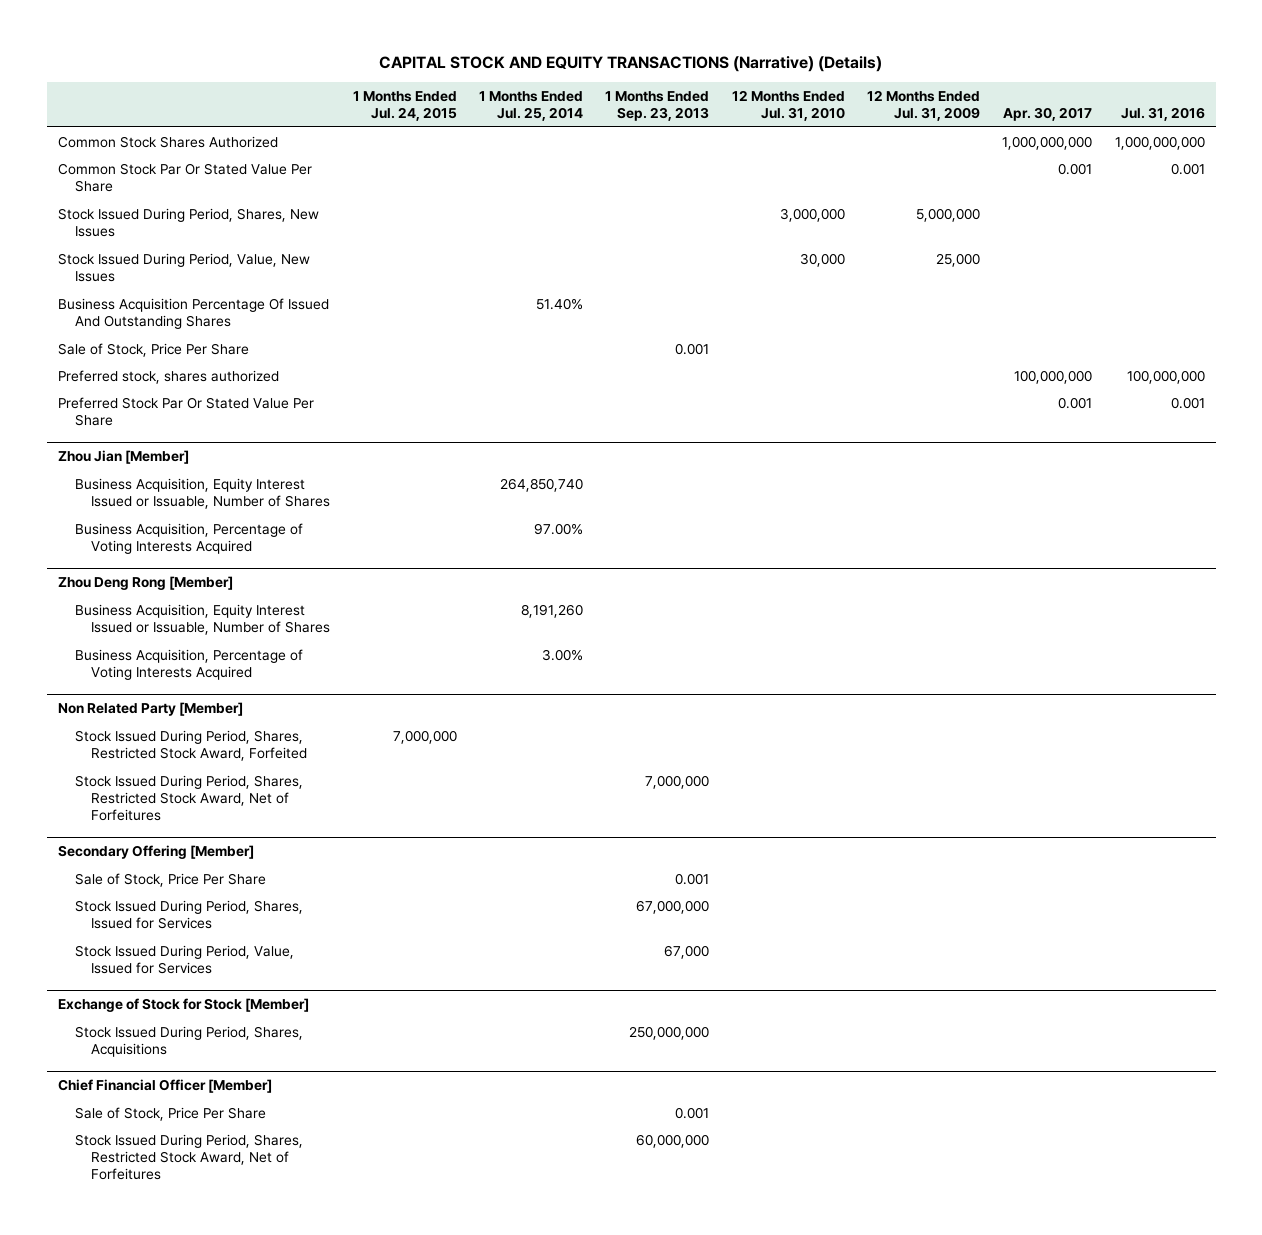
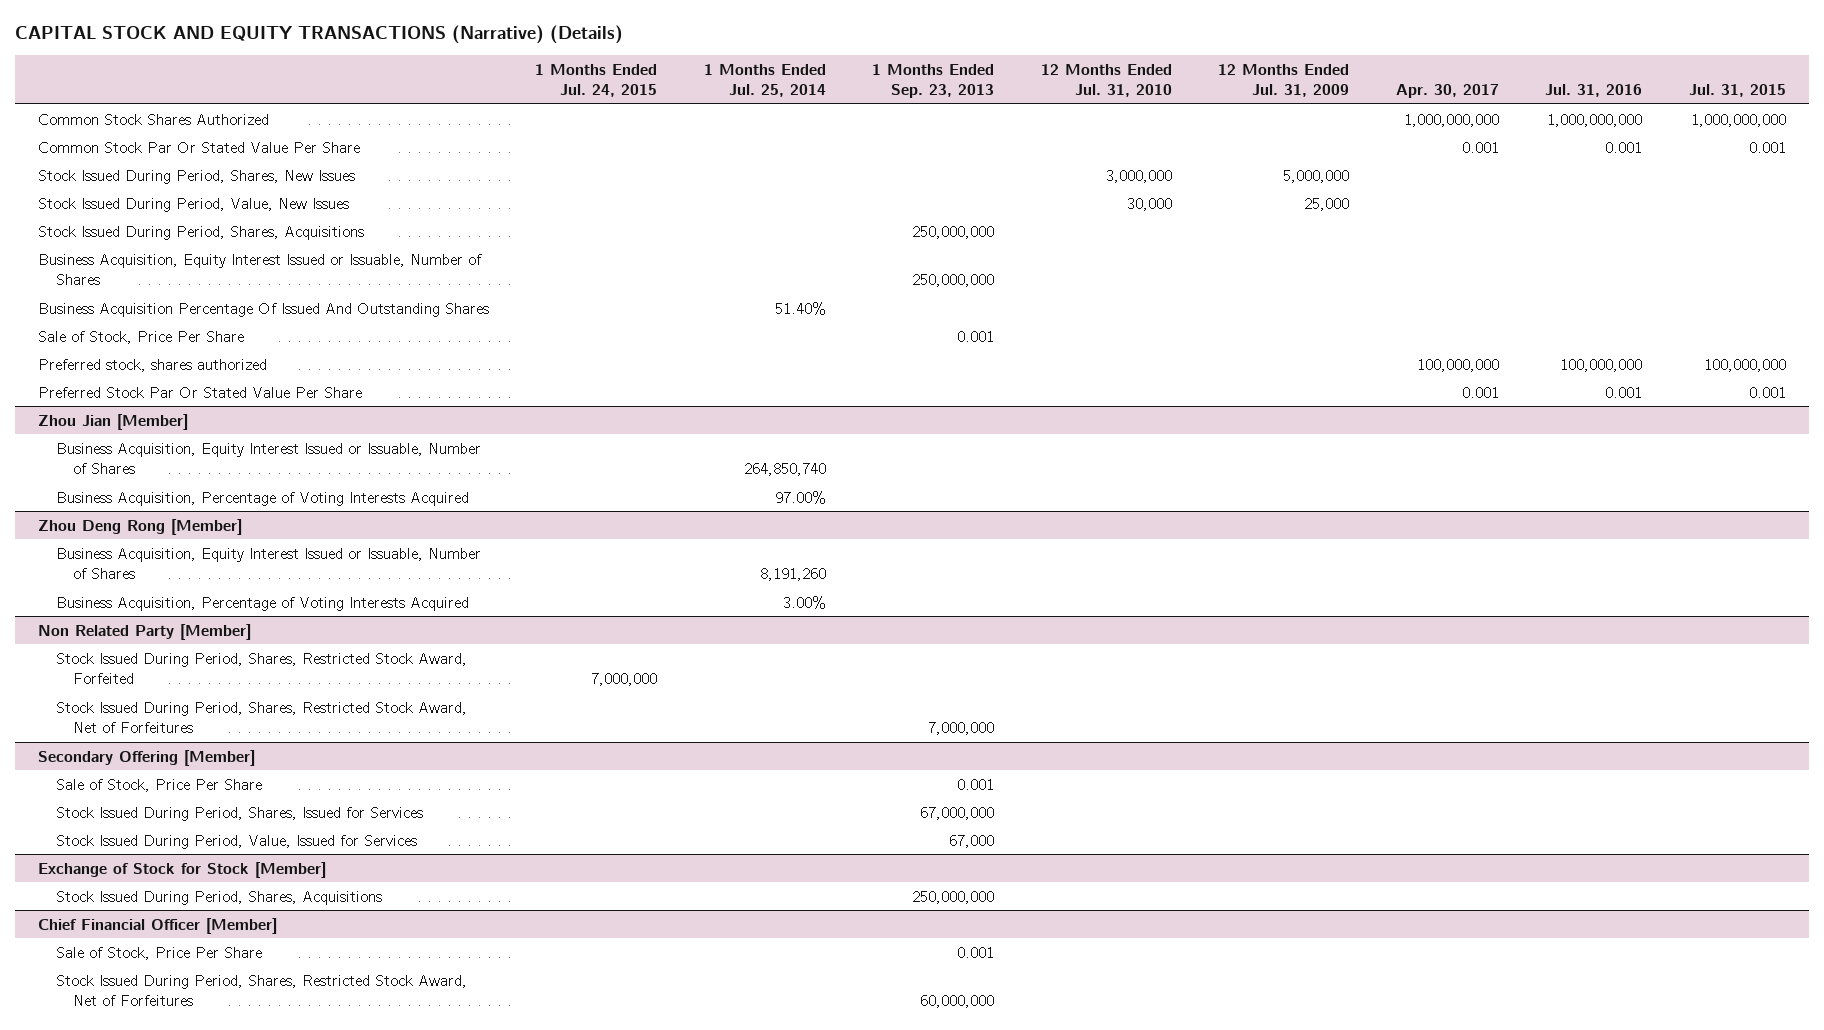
- | 1 Months Ended Jul. 24, 2015 | 1 Months Ended Jul. 25, 2014 | 1 Months Ended Sep. 23, 2013 | 12 Months Ended Jul. 31, 2010 | 12 Months Ended Jul. 31, 2009 | Apr. 30, 2017 | Jul. 31, 2016
+ | 1 Months Ended Jul. 24, 2015 | 1 Months Ended Jul. 25, 2014 | 1 Months Ended Sep. 23, 2013 | 12 Months Ended Jul. 31, 2010 | 12 Months Ended Jul. 31, 2009 | Apr. 30, 2017 | Jul. 31, 2016 | Jul. 31, 2015
+ Stock Issued During Period, Shares, Acquisitions | | | 250,000,000 | | | | |
+ Business Acquisition, Equity Interest Issued or Issuable, Number of Shares | | | 250,000,000 | | | | |

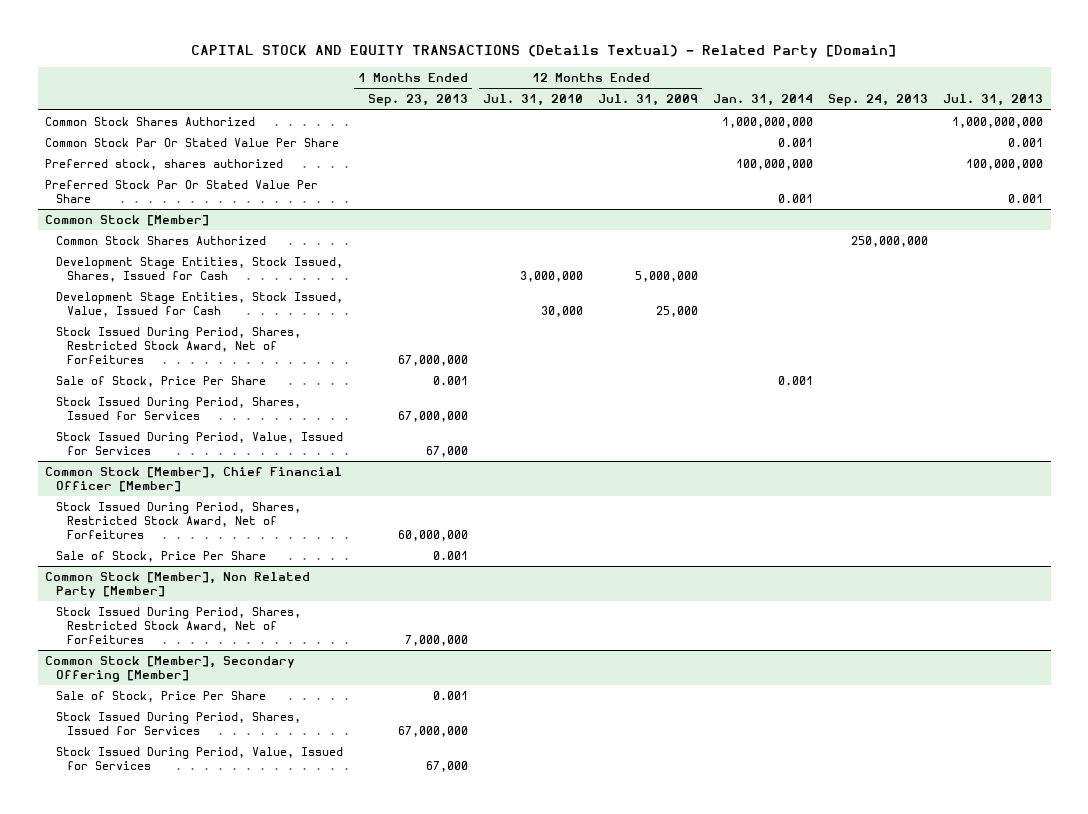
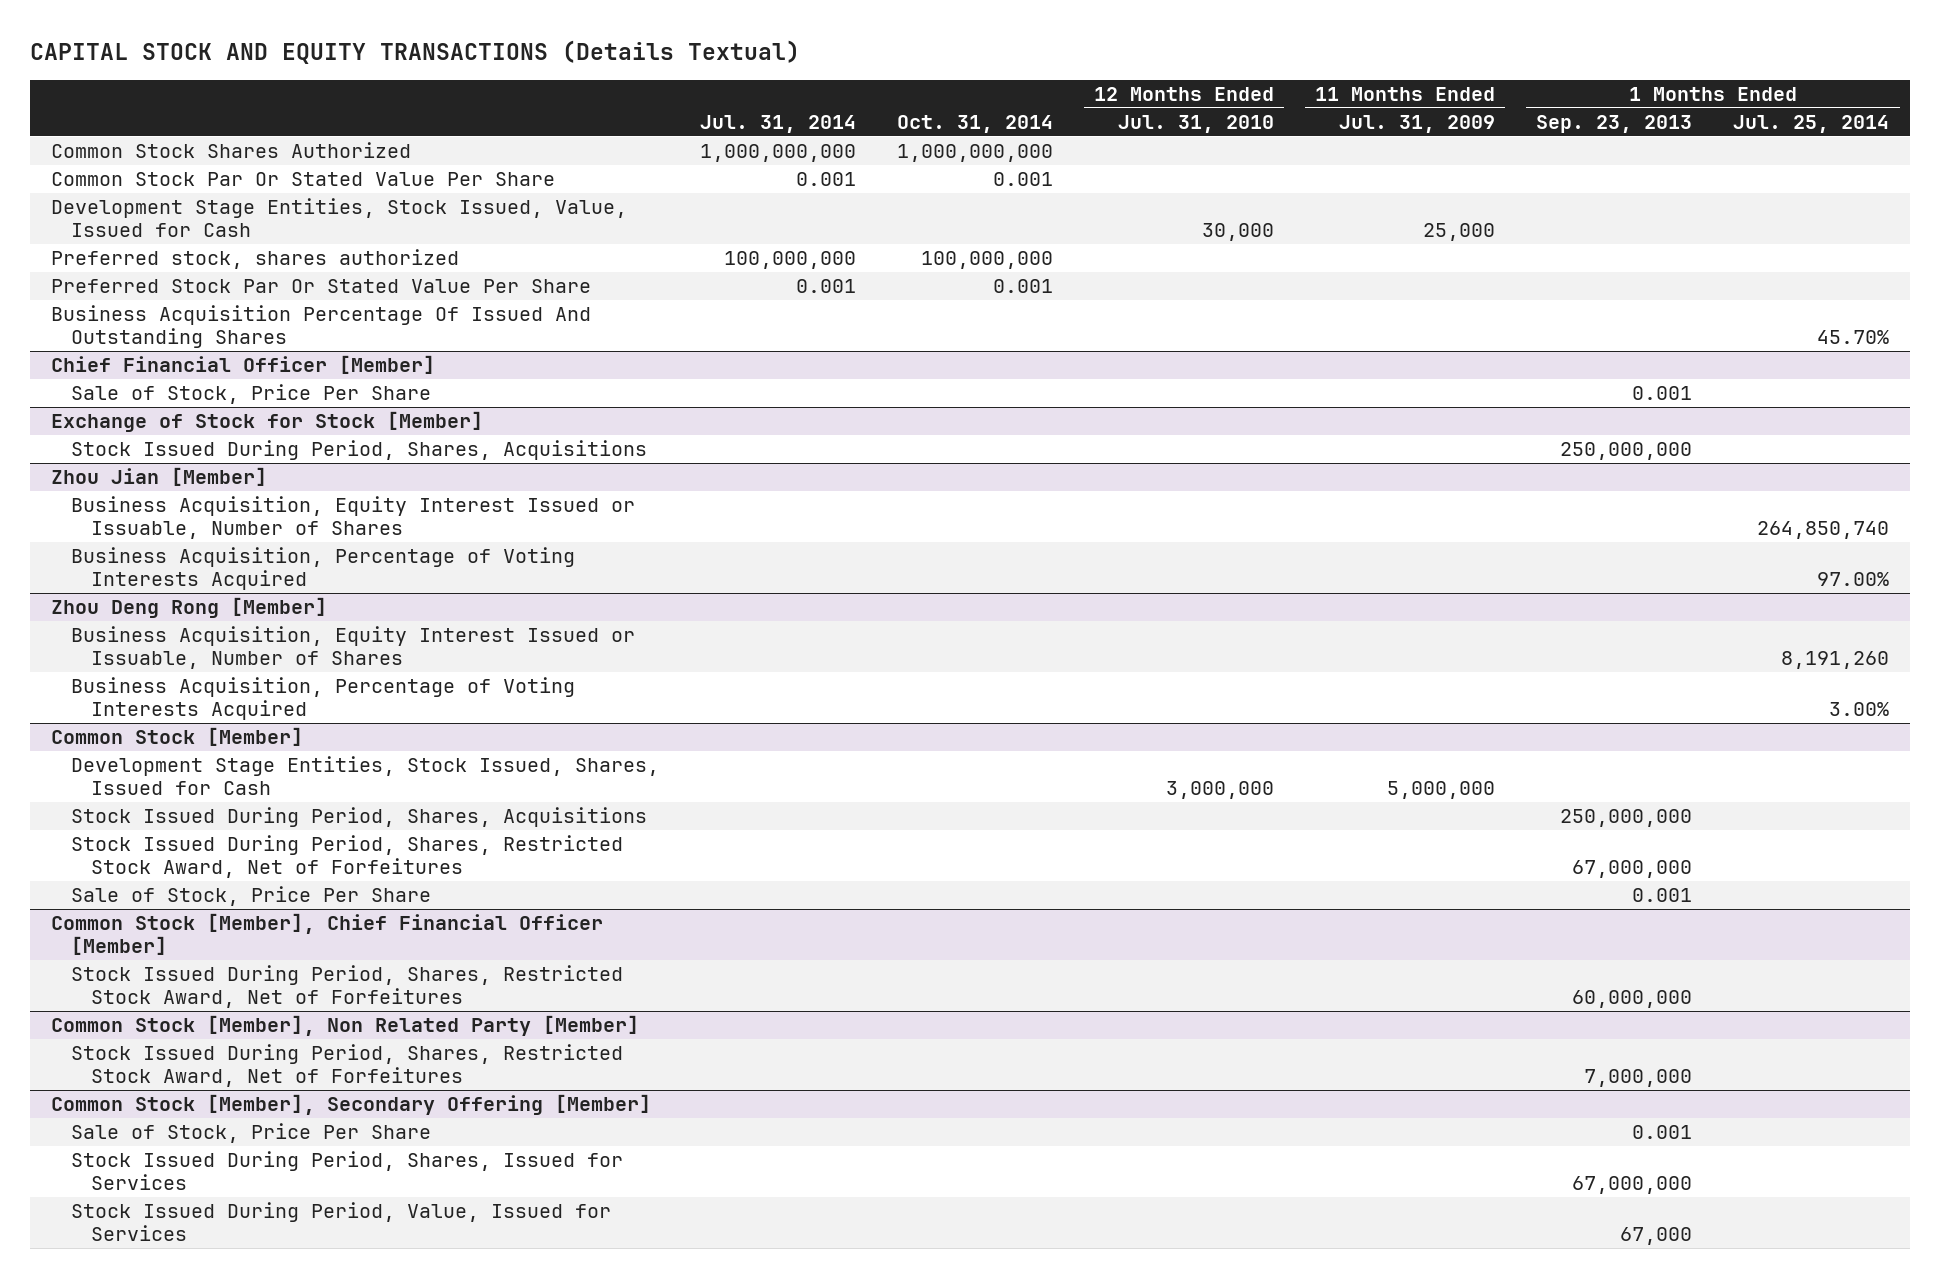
- CAPITAL STOCK AND EQUITY TRANSACTIONS (Details Textual) - Related Party [Domain]
+ CAPITAL STOCK AND EQUITY TRANSACTIONS (Details Textual)
- | 1 Months Ended Sep. 23, 2013 | 12 Months Ended Jul. 31, 2010 | 12 Months Ended Jul. 31, 2009 | Jan. 31, 2014 | Sep. 24, 2013 | Jul. 31, 2013
+ | Jul. 31, 2014 | Oct. 31, 2014 | 12 Months Ended Jul. 31, 2010 | 11 Months Ended Jul. 31, 2009 | 1 Months Ended Sep. 23, 2013 | 1 Months Ended Jul. 25, 2014
+ Development Stage Entities, Stock Issued, Value, Issued for Cash | | | 30,000 | 25,000 | |
+ Business Acquisition Percentage Of Issued And Outstanding Shares | | | | | | 45.70%
+ Chief Financial Officer [Member]
+ Sale of Stock, Price Per Share | | | | | 0.001 |
+ Exchange of Stock for Stock [Member]
+ Stock Issued During Period, Shares, Acquisitions | | | | | 250,000,000 |
+ Zhou Jian [Member]
+ Business Acquisition, Equity Interest Issued or Issuable, Number of Shares | | | | | | 264,850,740
+ Business Acquisition, Percentage of Voting Interests Acquired | | | | | | 97.00%
+ Zhou Deng Rong [Member]
+ Business Acquisition, Equity Interest Issued or Issuable, Number of Shares | | | | | | 8,191,260
+ Business Acquisition, Percentage of Voting Interests Acquired | | | | | | 3.00%
@ Common Stock [Member]
- Common Stock Shares Authorized | | | | | 250,000,000 |
- Development Stage Entities, Stock Issued, Value, Issued for Cash | | 30,000 | 25,000 | | |
+ Stock Issued During Period, Shares, Acquisitions | | | | | 250,000,000 |
- Stock Issued During Period, Shares, Issued for Services | 67,000,000 | | | | |
- Stock Issued During Period, Value, Issued for Services | 67,000 | | | | |
@ Common Stock [Member], Chief Financial Officer [Member]
- Sale of Stock, Price Per Share | 0.001 | | | | |

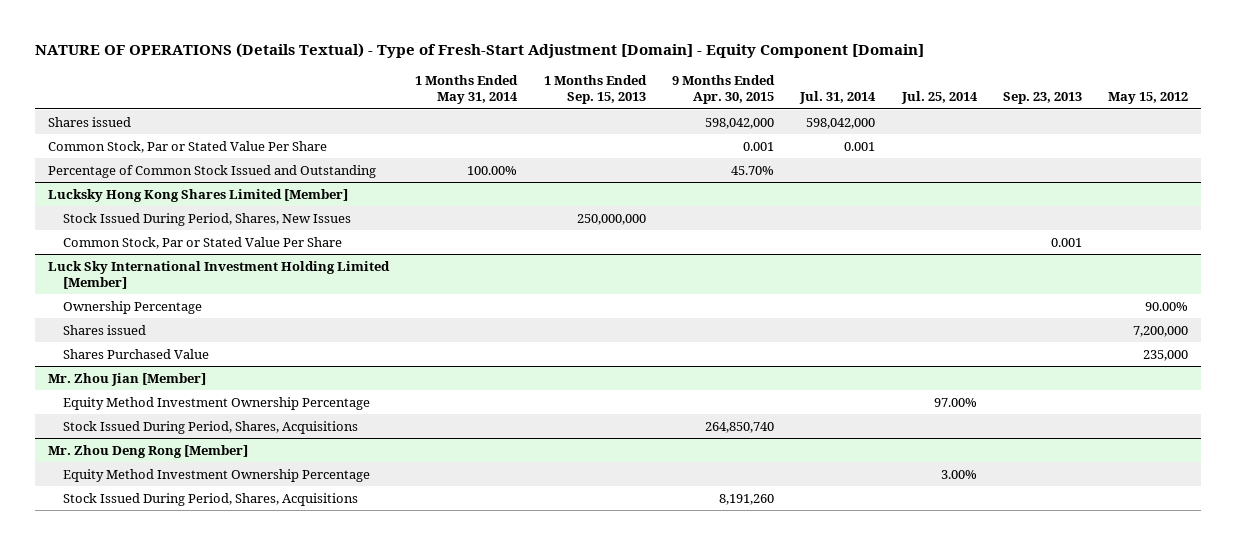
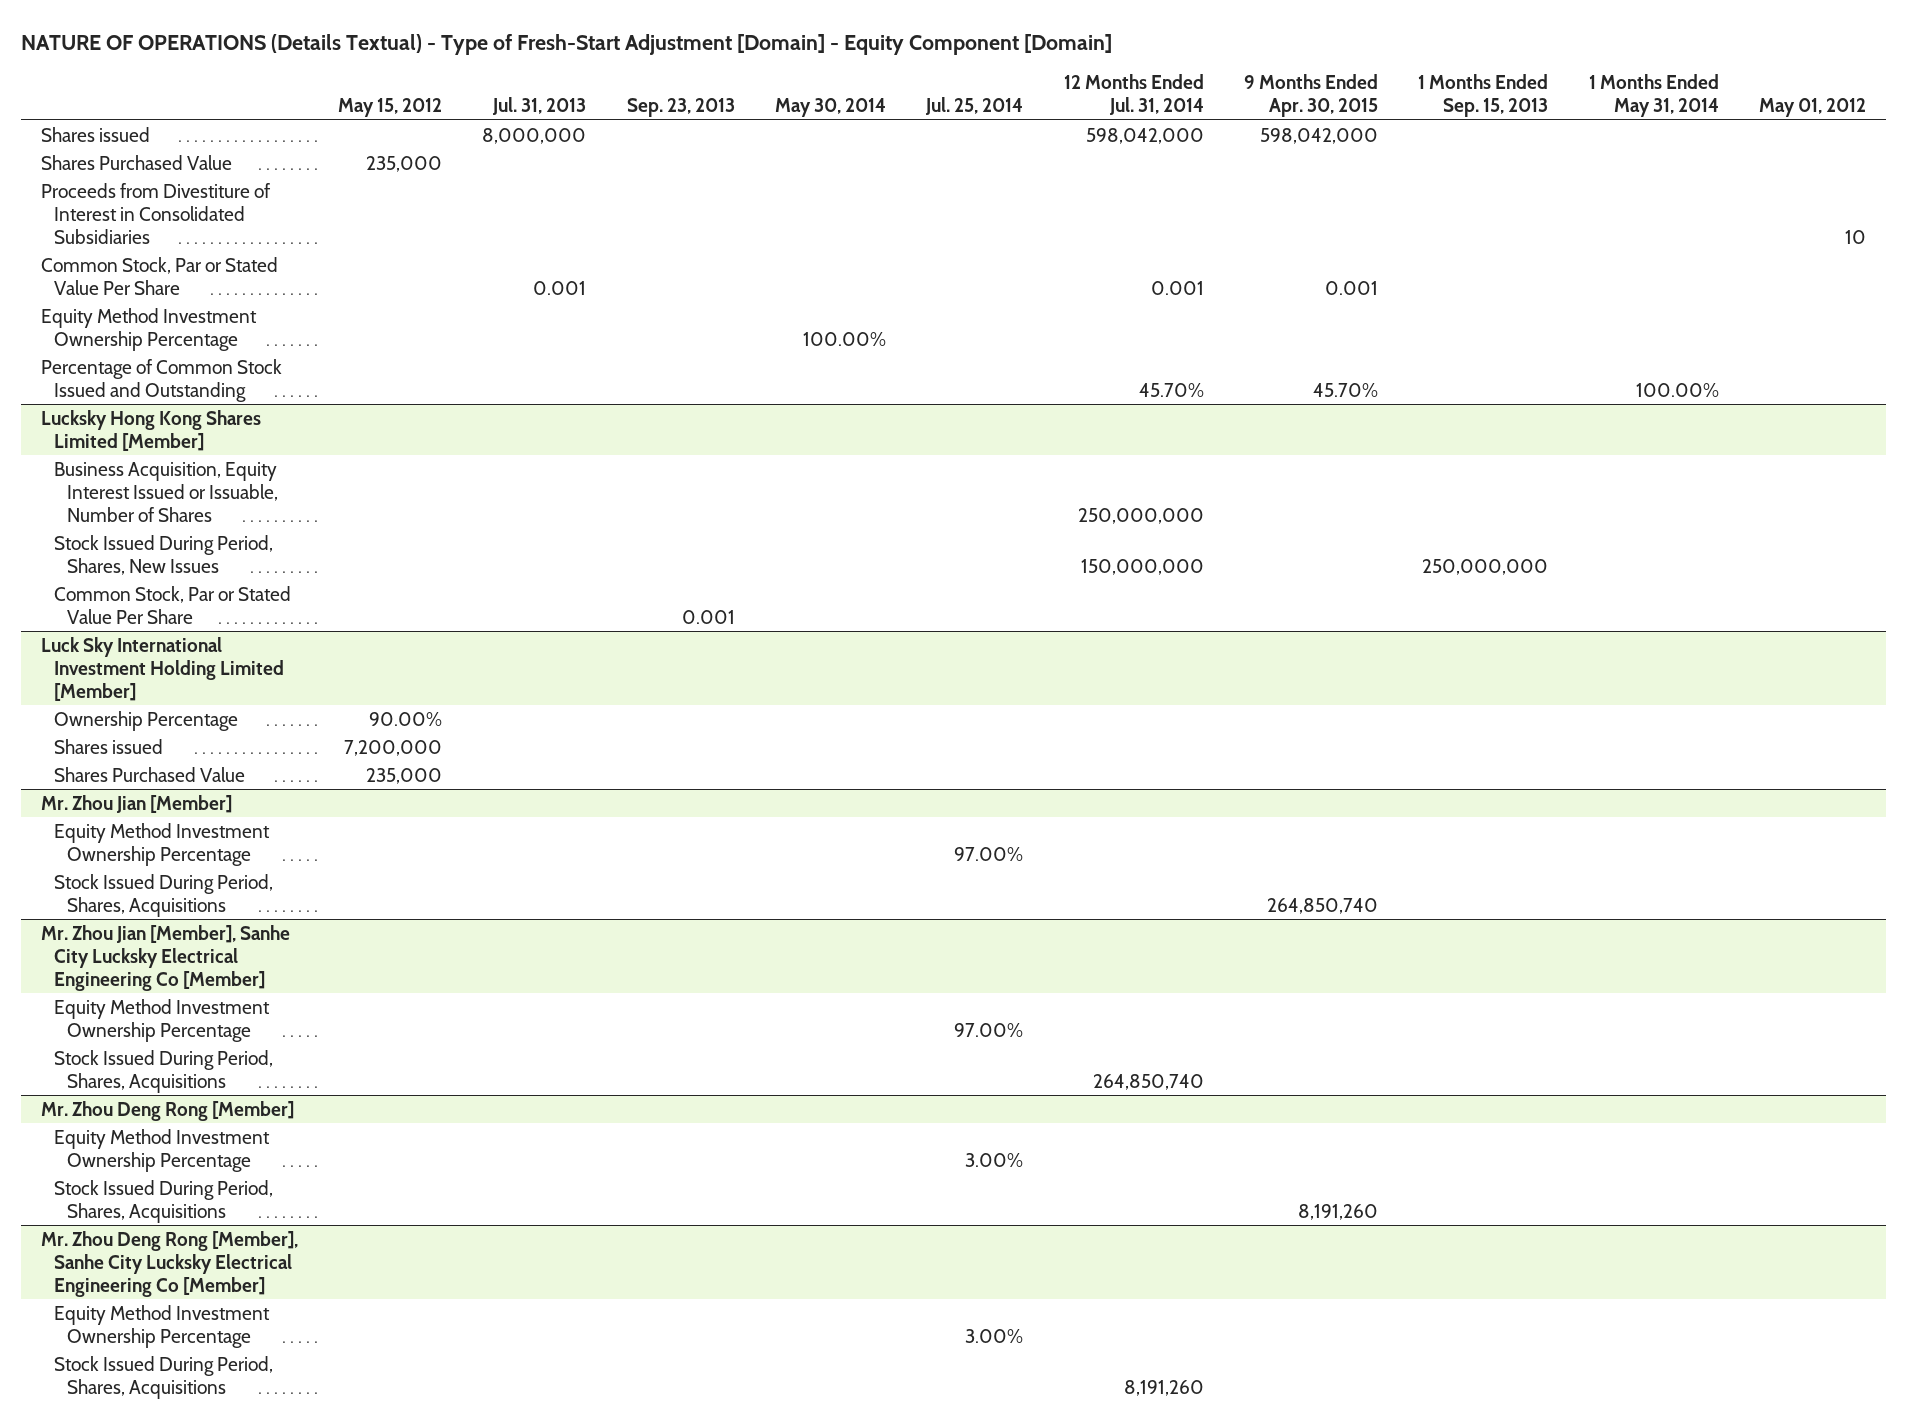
- | 1 Months Ended May 31, 2014 | 1 Months Ended Sep. 15, 2013 | 9 Months Ended Apr. 30, 2015 | Jul. 31, 2014 | Jul. 25, 2014 | Sep. 23, 2013 | May 15, 2012
+ | May 15, 2012 | Jul. 31, 2013 | Sep. 23, 2013 | May 30, 2014 | Jul. 25, 2014 | 12 Months Ended Jul. 31, 2014 | 9 Months Ended Apr. 30, 2015 | 1 Months Ended Sep. 15, 2013 | 1 Months Ended May 31, 2014 | May 01, 2012
+ Shares Purchased Value | 235,000 | | | | | | | | |
+ Proceeds from Divestiture of Interest in Consolidated Subsidiaries | | | | | | | | | | 10
+ Equity Method Investment Ownership Percentage | | | | 100.00% | | | | | |
@ Lucksky Hong Kong Shares Limited [Member]
+ Business Acquisition, Equity Interest Issued or Issuable, Number of Shares | | | | | | 250,000,000 | | | |
+ Mr. Zhou Jian [Member], Sanhe City Lucksky Electrical Engineering Co [Member]
+ Equity Method Investment Ownership Percentage | | | | | 97.00% | | | | |
+ Stock Issued During Period, Shares, Acquisitions | | | | | | 264,850,740 | | | |
+ Mr. Zhou Deng Rong [Member], Sanhe City Lucksky Electrical Engineering Co [Member]
+ Equity Method Investment Ownership Percentage | | | | | 3.00% | | | | |
+ Stock Issued During Period, Shares, Acquisitions | | | | | | 8,191,260 | | | |

